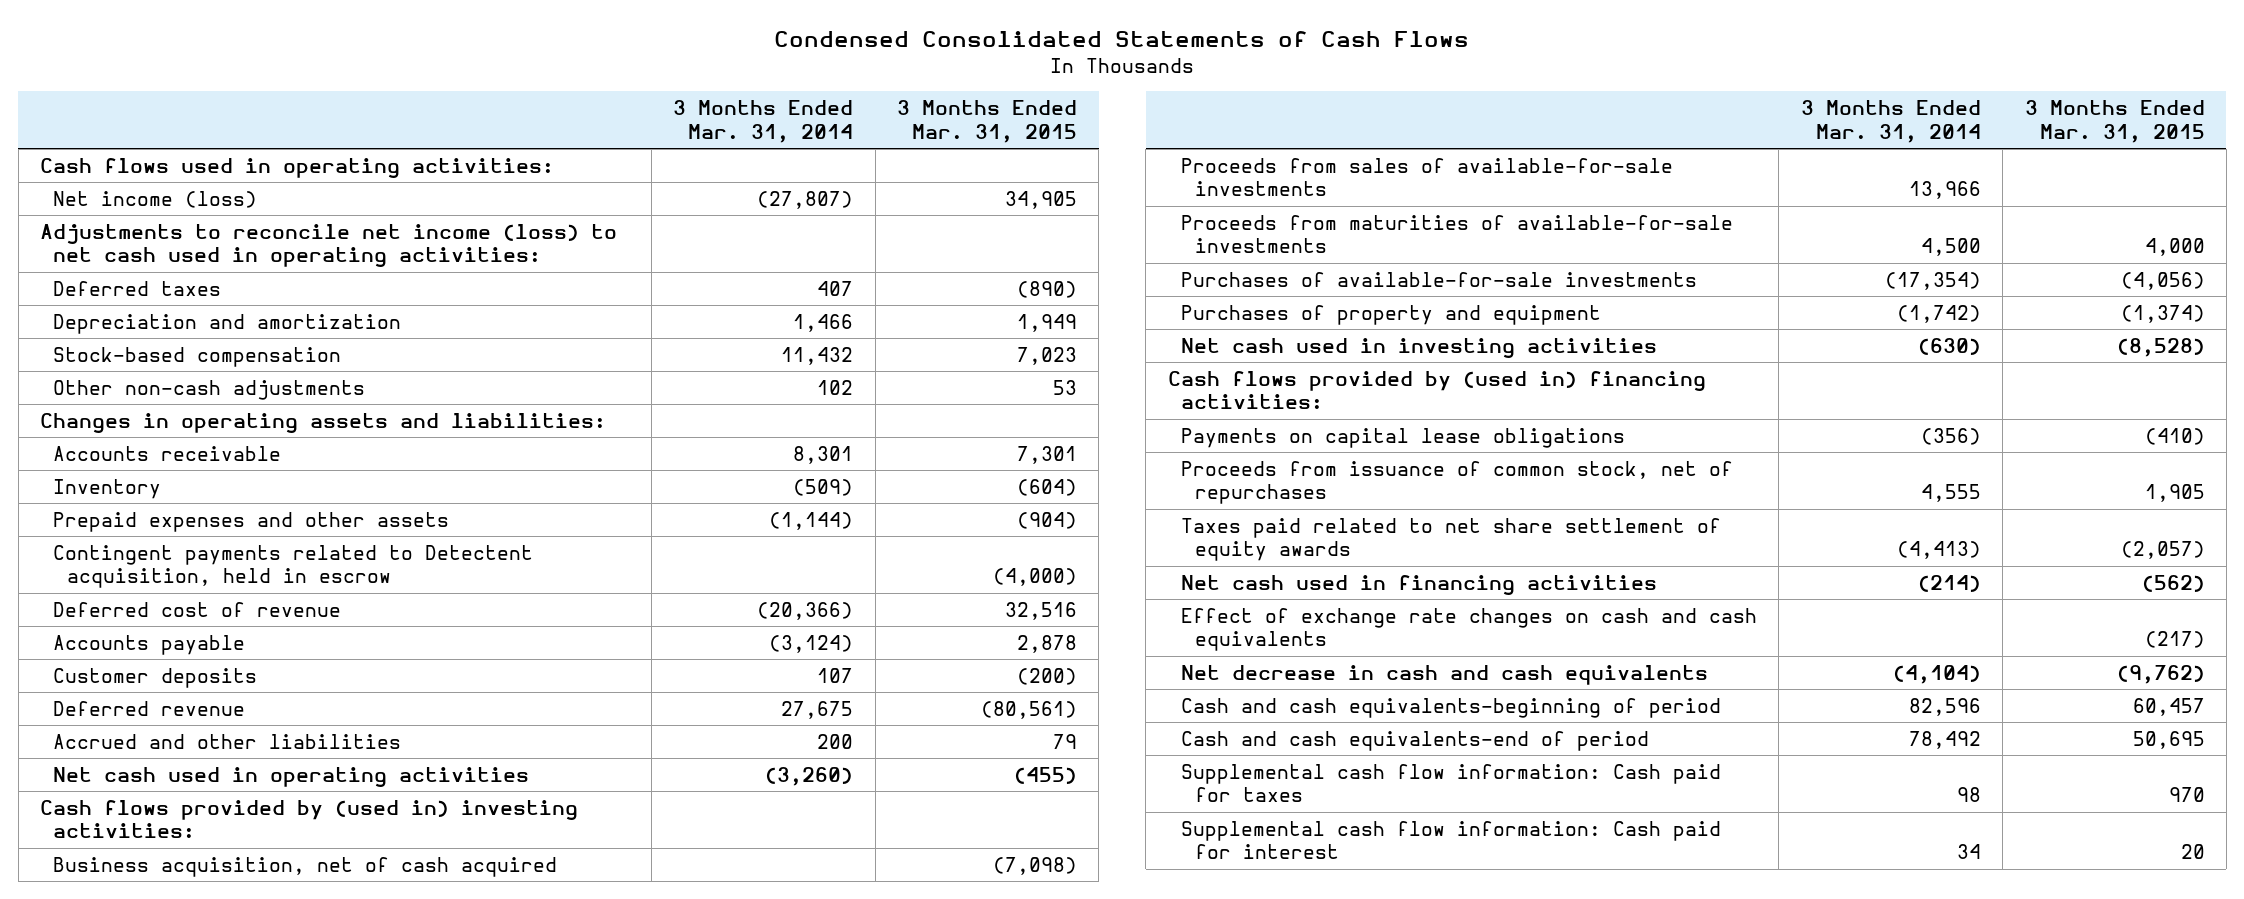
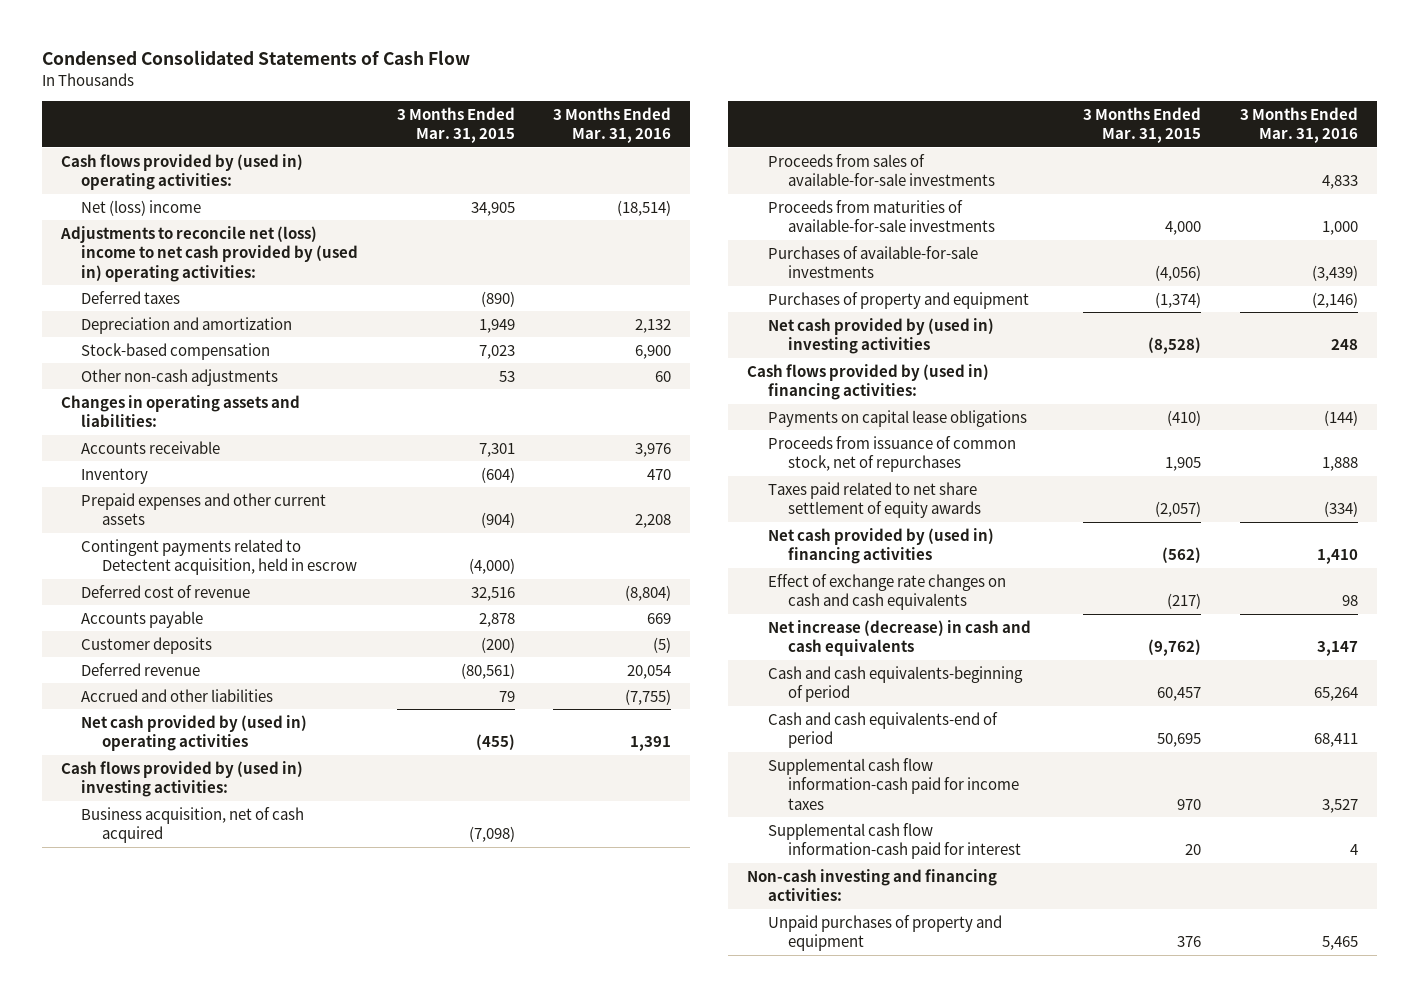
- Condensed Consolidated Statements of Cash Flows
+ Condensed Consolidated Statements of Cash Flow
- | 3 Months Ended Mar. 31, 2014 | 3 Months Ended Mar. 31, 2015
+ | 3 Months Ended Mar. 31, 2015 | 3 Months Ended Mar. 31, 2016
- Cash flows used in operating activities:
- Net income (loss) | (27,807) | 34,905
- Adjustments to reconcile net income (loss) to net cash used in operating activities:
+ Cash flows provided by (used in) operating activities:
+ Net (loss) income | 34,905 | (18,514)
+ Adjustments to reconcile net (loss) income to net cash provided by (used in) operating activities:
- Prepaid expenses and other assets | (1,144) | (904)
+ Prepaid expenses and other current assets | (904) | 2,208
- Net cash used in operating activities | (3,260) | (455)
+ Net cash provided by (used in) operating activities | (455) | 1,391
- Net cash used in investing activities | (630) | (8,528)
+ Net cash provided by (used in) investing activities | (8,528) | 248
- Net cash used in financing activities | (214) | (562)
+ Net cash provided by (used in) financing activities | (562) | 1,410
- Net decrease in cash and cash equivalents | (4,104) | (9,762)
+ Net increase (decrease) in cash and cash equivalents | (9,762) | 3,147
- Supplemental cash flow information: Cash paid for taxes | 98 | 970
- Supplemental cash flow information: Cash paid for interest | 34 | 20
+ Supplemental cash flow information-cash paid for income taxes | 970 | 3,527
+ Supplemental cash flow information-cash paid for interest | 20 | 4
+ Non-cash investing and financing activities:
+ Unpaid purchases of property and equipment | 376 | 5,465

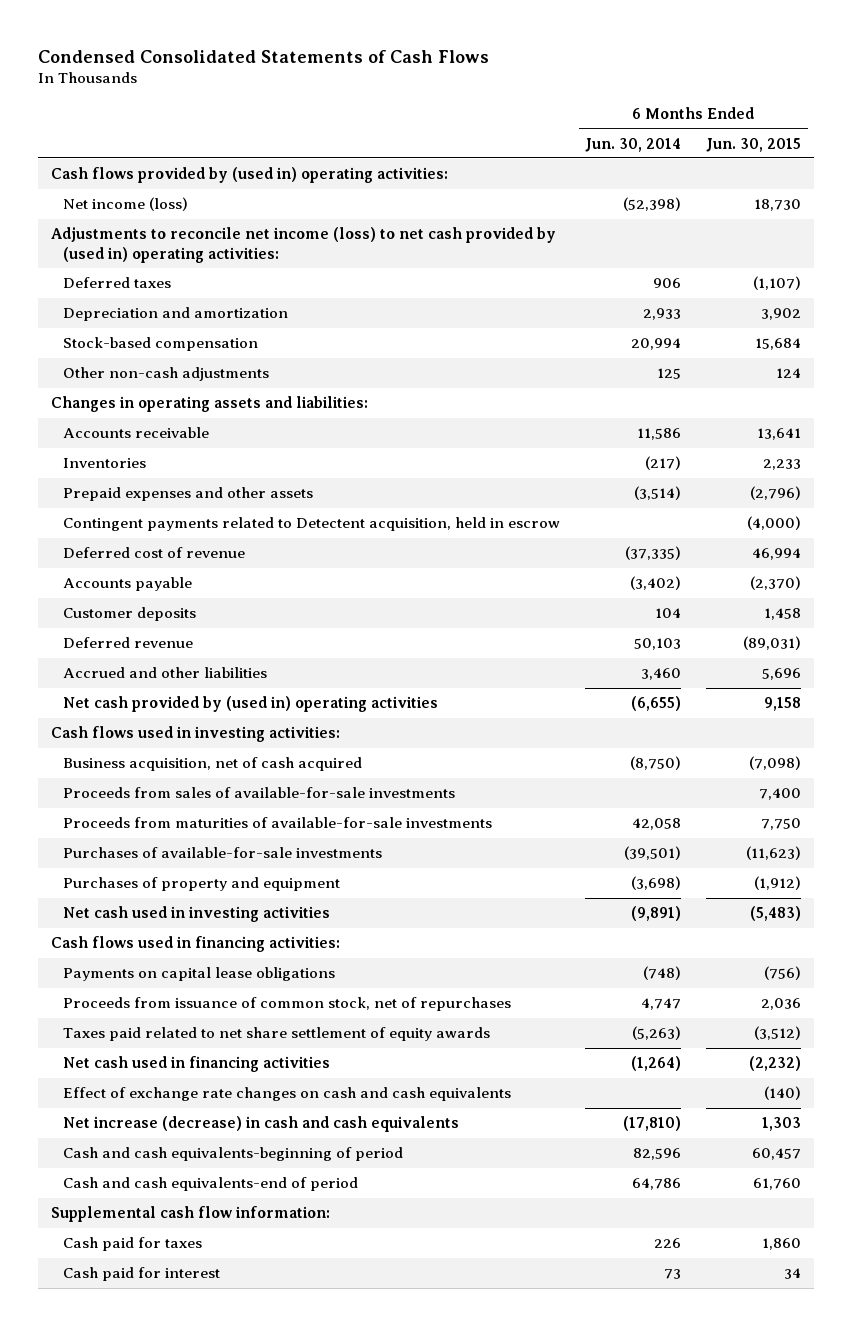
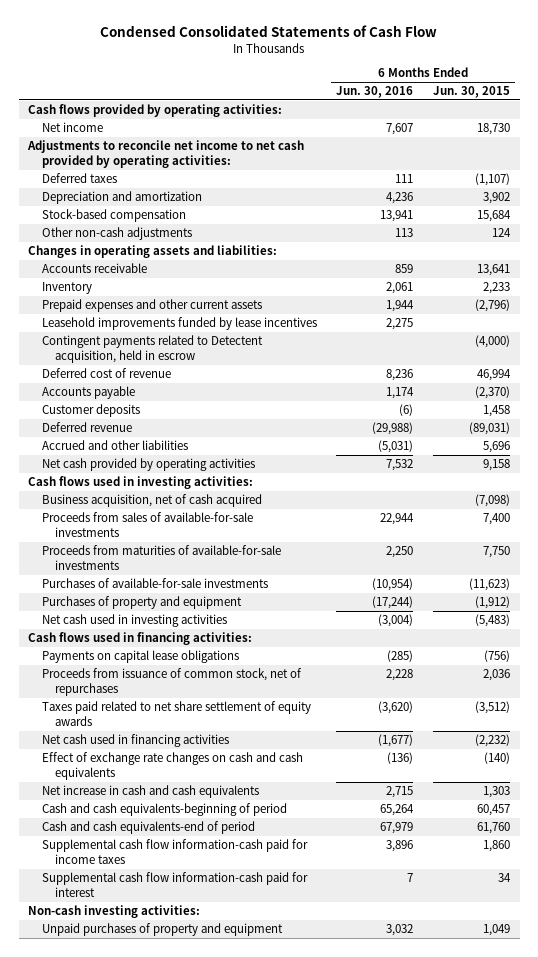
- Condensed Consolidated Statements of Cash Flows
+ Condensed Consolidated Statements of Cash Flow
- | 6 Months Ended Jun. 30, 2014 | 6 Months Ended Jun. 30, 2015
+ | 6 Months Ended Jun. 30, 2016 | 6 Months Ended Jun. 30, 2015
- Cash flows provided by (used in) operating activities:
- Net income (loss) | (52,398) | 18,730
- Adjustments to reconcile net income (loss) to net cash provided by (used in) operating activities:
+ Cash flows provided by operating activities:
+ Net income | 7,607 | 18,730
+ Adjustments to reconcile net income to net cash provided by operating activities:
- Inventories | (217) | 2,233
- Prepaid expenses and other assets | (3,514) | (2,796)
+ Inventory | 2,061 | 2,233
+ Prepaid expenses and other current assets | 1,944 | (2,796)
+ Leasehold improvements funded by lease incentives | 2,275 |
- Net cash provided by (used in) operating activities | (6,655) | 9,158
+ Net cash provided by operating activities | 7,532 | 9,158
- Net increase (decrease) in cash and cash equivalents | (17,810) | 1,303
+ Net increase in cash and cash equivalents | 2,715 | 1,303
- Supplemental cash flow information:
- Cash paid for taxes | 226 | 1,860
- Cash paid for interest | 73 | 34
+ Supplemental cash flow information-cash paid for income taxes | 3,896 | 1,860
+ Supplemental cash flow information-cash paid for interest | 7 | 34
+ Non-cash investing activities:
+ Unpaid purchases of property and equipment | 3,032 | 1,049

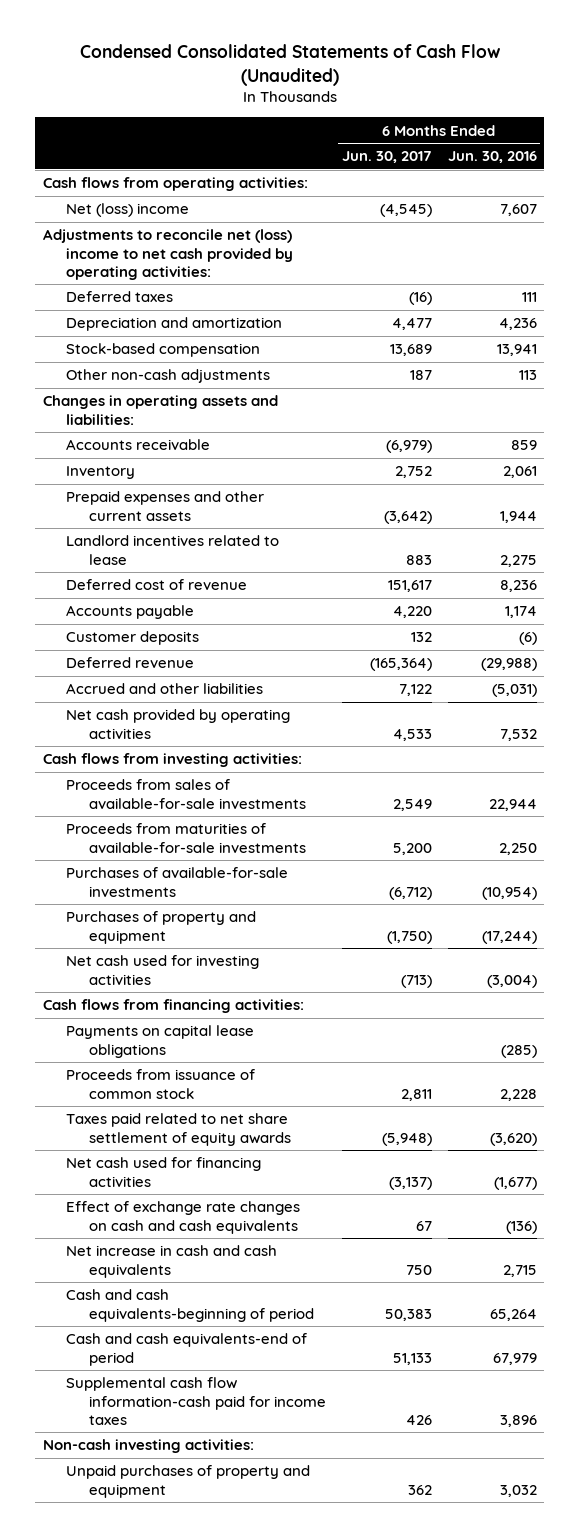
- Condensed Consolidated Statements of Cash Flow
+ Condensed Consolidated Statements of Cash Flow (Unaudited)
- | 6 Months Ended Jun. 30, 2016 | 6 Months Ended Jun. 30, 2015
+ | 6 Months Ended Jun. 30, 2017 | 6 Months Ended Jun. 30, 2016
- Cash flows provided by operating activities:
- Net income | 7,607 | 18,730
- Adjustments to reconcile net income to net cash provided by operating activities:
+ Cash flows from operating activities:
+ Net (loss) income | (4,545) | 7,607
+ Adjustments to reconcile net (loss) income to net cash provided by operating activities:
- Leasehold improvements funded by lease incentives | 2,275 |
- Contingent payments related to Detectent acquisition, held in escrow | | (4,000)
+ Landlord incentives related to lease | 883 | 2,275
- Cash flows used in investing activities:
- Business acquisition, net of cash acquired | | (7,098)
+ Cash flows from investing activities:
- Net cash used in investing activities | (3,004) | (5,483)
- Cash flows used in financing activities:
+ Net cash used for investing activities | (713) | (3,004)
+ Cash flows from financing activities:
- Proceeds from issuance of common stock, net of repurchases | 2,228 | 2,036
+ Proceeds from issuance of common stock | 2,811 | 2,228
- Net cash used in financing activities | (1,677) | (2,232)
+ Net cash used for financing activities | (3,137) | (1,677)
- Supplemental cash flow information-cash paid for interest | 7 | 34

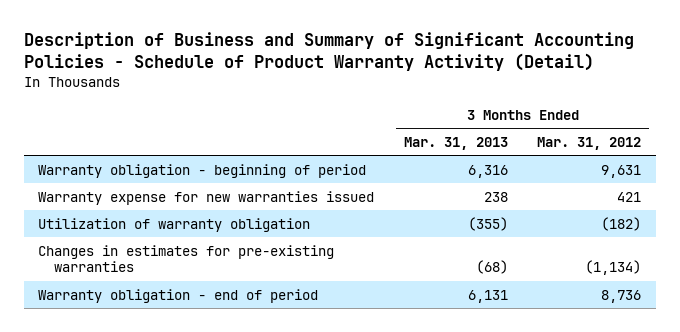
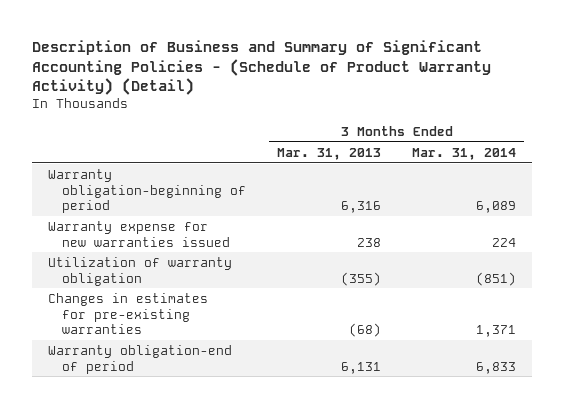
- Description of Business and Summary of Significant Accounting Policies - Schedule of Product Warranty Activity (Detail)
+ Description of Business and Summary of Significant Accounting Policies - (Schedule of Product Warranty Activity) (Detail)
- | 3 Months Ended Mar. 31, 2013 | 3 Months Ended Mar. 31, 2012
+ | 3 Months Ended Mar. 31, 2013 | 3 Months Ended Mar. 31, 2014
- Warranty obligation - beginning of period | 6,316 | 9,631
+ Warranty obligation-beginning of period | 6,316 | 6,089
- Warranty obligation - end of period | 6,131 | 8,736
+ Warranty obligation-end of period | 6,131 | 6,833

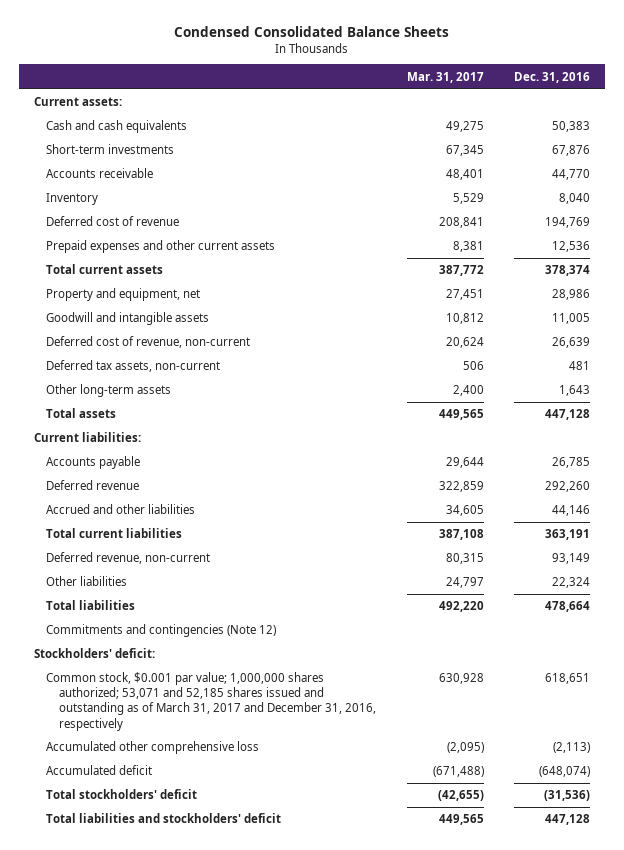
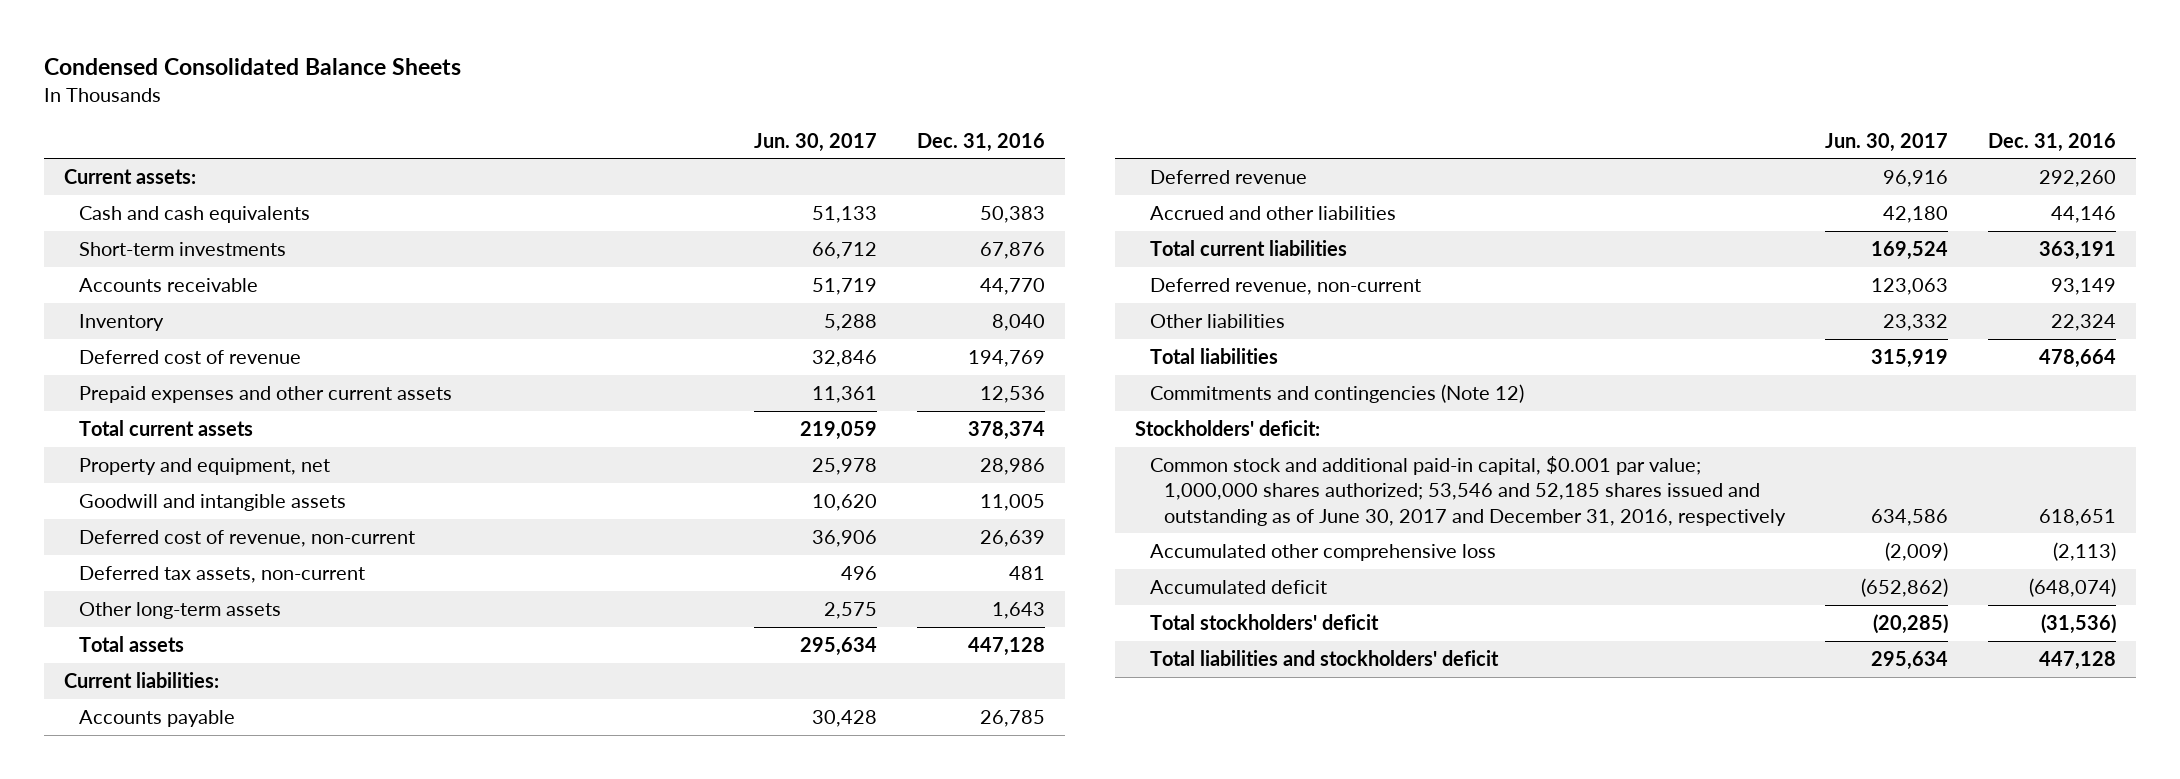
- | Mar. 31, 2017 | Dec. 31, 2016
+ | Jun. 30, 2017 | Dec. 31, 2016
- Common stock, $0.001 par value; 1,000,000 shares authorized; 53,071 and 52,185 shares issued and outstanding as of March 31, 2017 and December 31, 2016, respectively | 630,928 | 618,651
+ Common stock and additional paid-in capital, $0.001 par value; 1,000,000 shares authorized; 53,546 and 52,185 shares issued and outstanding as of June 30, 2017 and December 31, 2016, respectively | 634,586 | 618,651

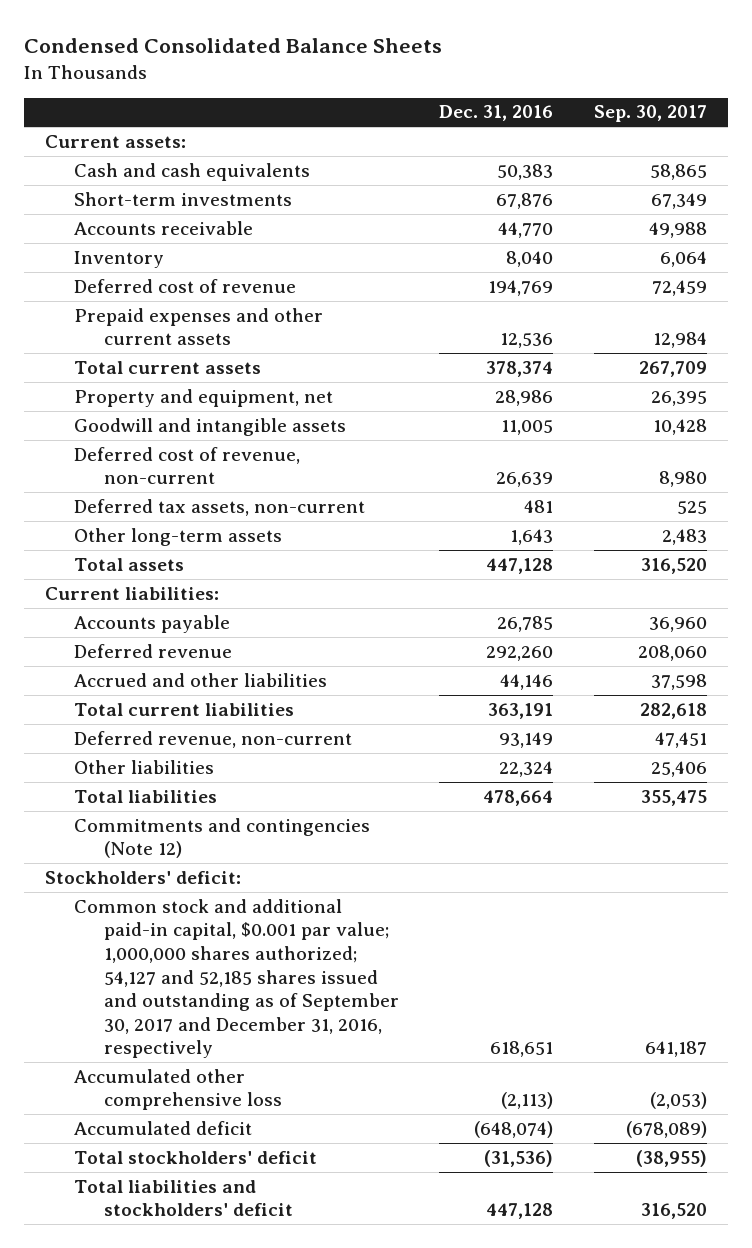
- | Jun. 30, 2017 | Dec. 31, 2016
+ | Dec. 31, 2016 | Sep. 30, 2017
- Common stock and additional paid-in capital, $0.001 par value; 1,000,000 shares authorized; 53,546 and 52,185 shares issued and outstanding as of June 30, 2017 and December 31, 2016, respectively | 634,586 | 618,651
+ Common stock and additional paid-in capital, $0.001 par value; 1,000,000 shares authorized; 54,127 and 52,185 shares issued and outstanding as of September 30, 2017 and December 31, 2016, respectively | 618,651 | 641,187

